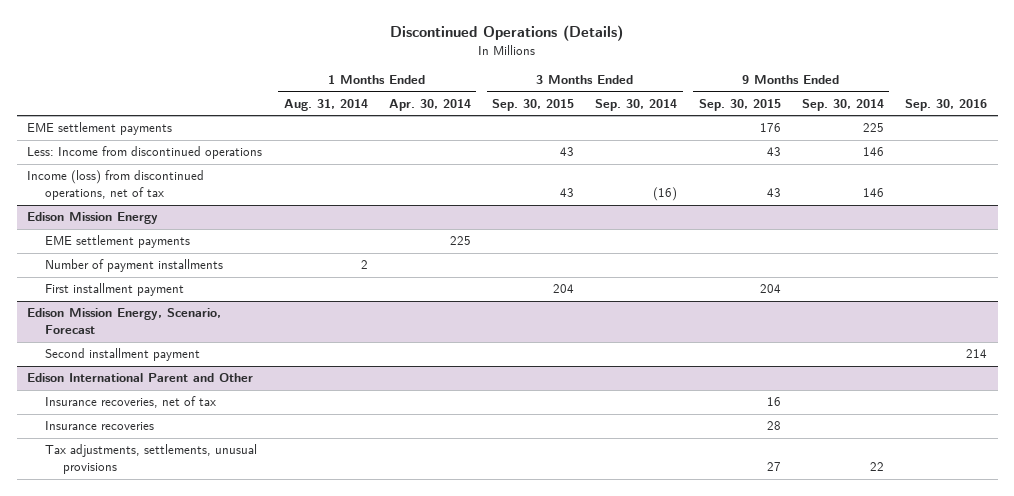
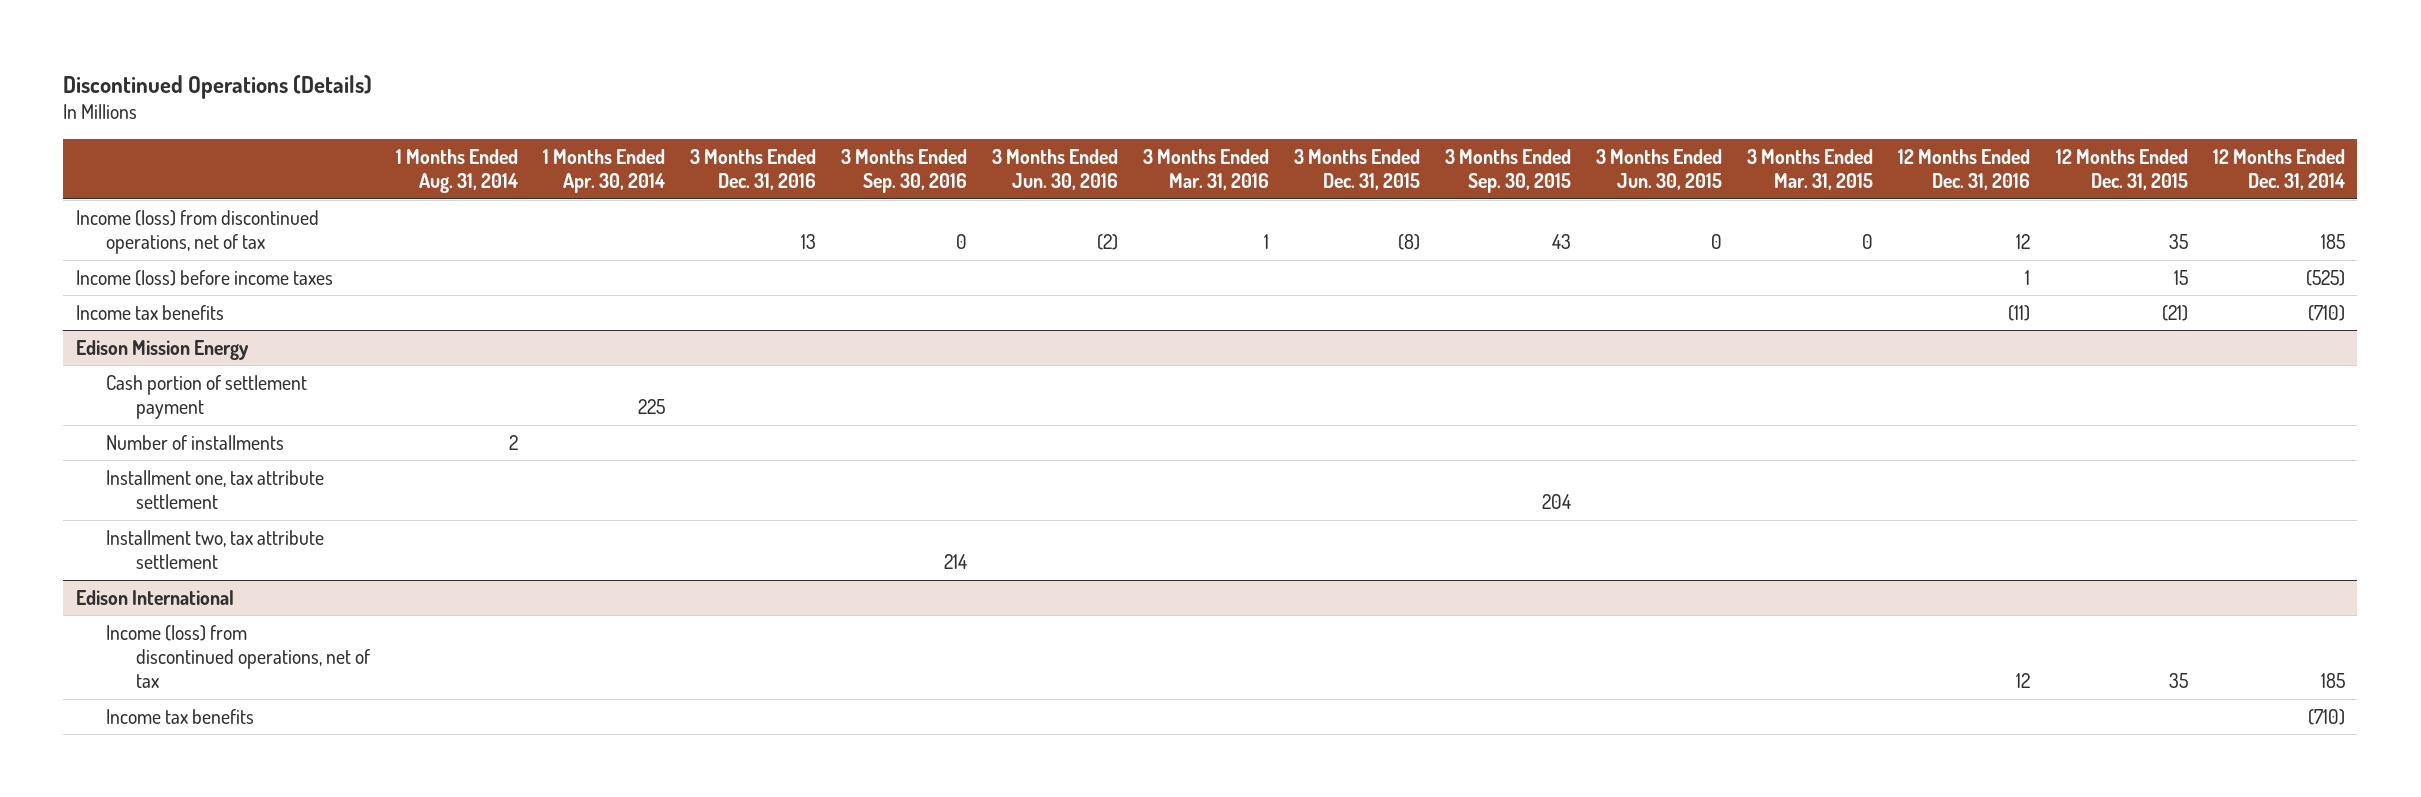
- | 1 Months Ended Aug. 31, 2014 | 1 Months Ended Apr. 30, 2014 | 3 Months Ended Sep. 30, 2015 | 3 Months Ended Sep. 30, 2014 | 9 Months Ended Sep. 30, 2015 | 9 Months Ended Sep. 30, 2014 | Sep. 30, 2016
+ | 1 Months Ended Aug. 31, 2014 | 1 Months Ended Apr. 30, 2014 | 3 Months Ended Dec. 31, 2016 | 3 Months Ended Sep. 30, 2016 | 3 Months Ended Jun. 30, 2016 | 3 Months Ended Mar. 31, 2016 | 3 Months Ended Dec. 31, 2015 | 3 Months Ended Sep. 30, 2015 | 3 Months Ended Jun. 30, 2015 | 3 Months Ended Mar. 31, 2015 | 12 Months Ended Dec. 31, 2016 | 12 Months Ended Dec. 31, 2015 | 12 Months Ended Dec. 31, 2014
- EME settlement payments | | | | | 176 | 225 |
- Less: Income from discontinued operations | | | 43 | | 43 | 146 |
+ Income (loss) before income taxes | | | | | | | | | | | 1 | 15 | (525)
+ Income tax benefits | | | | | | | | | | | (11) | (21) | (710)
@ Edison Mission Energy
- EME settlement payments | | 225 | | | | |
- Number of payment installments | 2 | | | | | |
- First installment payment | | | 204 | | 204 | |
- Edison Mission Energy, Scenario, Forecast
- Second installment payment | | | | | | | 214
- Edison International Parent and Other
- Insurance recoveries, net of tax | | | | | 16 | |
- Insurance recoveries | | | | | 28 | |
- Tax adjustments, settlements, unusual provisions | | | | | 27 | 22 |
@ Edison Mission Energy
+ Cash portion of settlement payment | | 225 | | | | | | | | | | |
+ Number of installments | 2 | | | | | | | | | | | |
+ Installment one, tax attribute settlement | | | | | | | | 204 | | | | |
+ Installment two, tax attribute settlement | | | | 214 | | | | | | | | |
+ Edison International
+ Income (loss) from discontinued operations, net of tax | | | | | | | | | | | 12 | 35 | 185
+ Income tax benefits | | | | | | | | | | | | | (710)

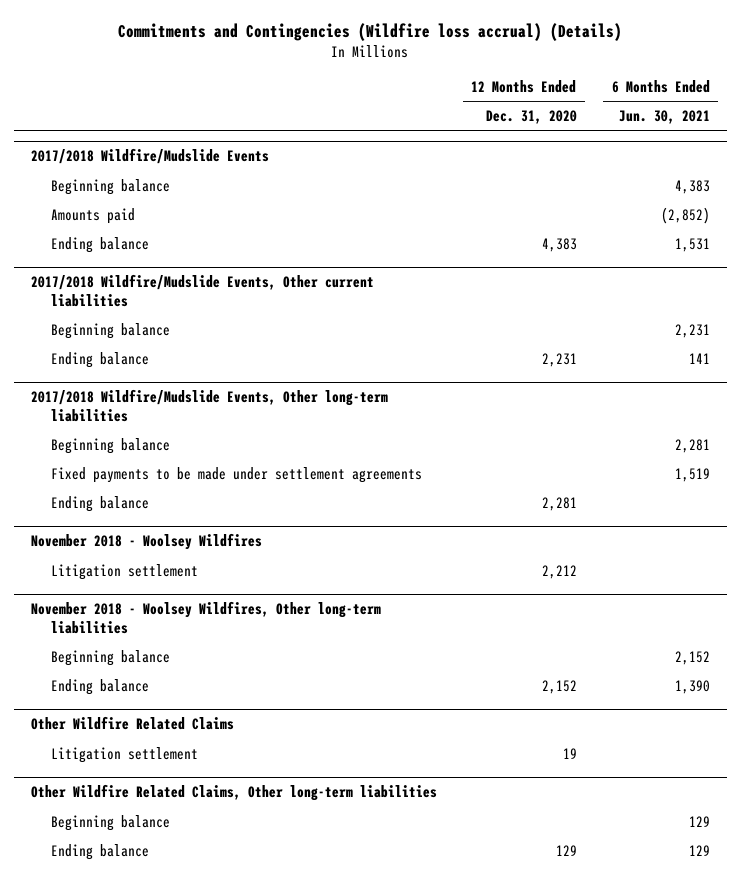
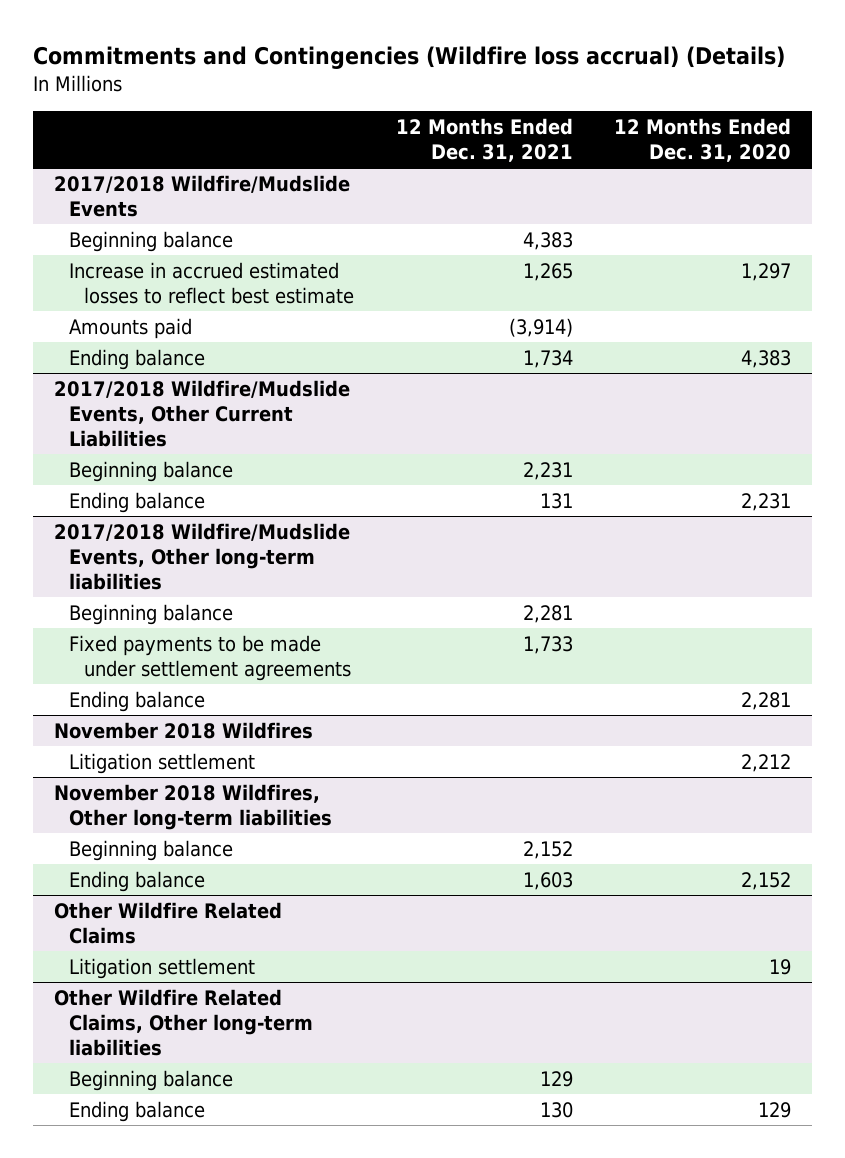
- | 12 Months Ended Dec. 31, 2020 | 6 Months Ended Jun. 30, 2021
+ | 12 Months Ended Dec. 31, 2021 | 12 Months Ended Dec. 31, 2020
@ 2017/2018 Wildfire/Mudslide Events
+ Increase in accrued estimated losses to reflect best estimate | 1,265 | 1,297
- 2017/2018 Wildfire/Mudslide Events, Other current liabilities
+ 2017/2018 Wildfire/Mudslide Events, Other Current Liabilities
- November 2018 - Woolsey Wildfires
+ November 2018 Wildfires
- November 2018 - Woolsey Wildfires, Other long-term liabilities
+ November 2018 Wildfires, Other long-term liabilities

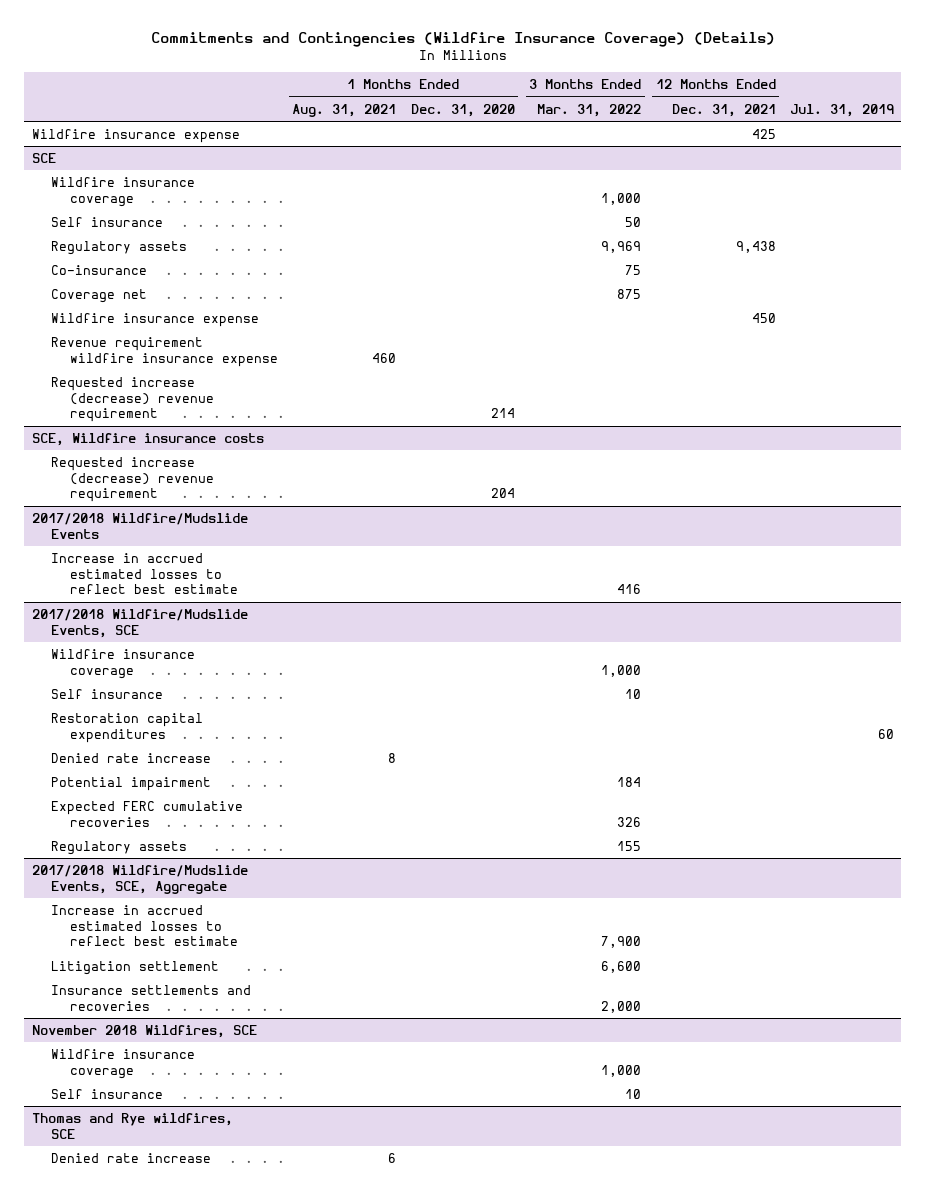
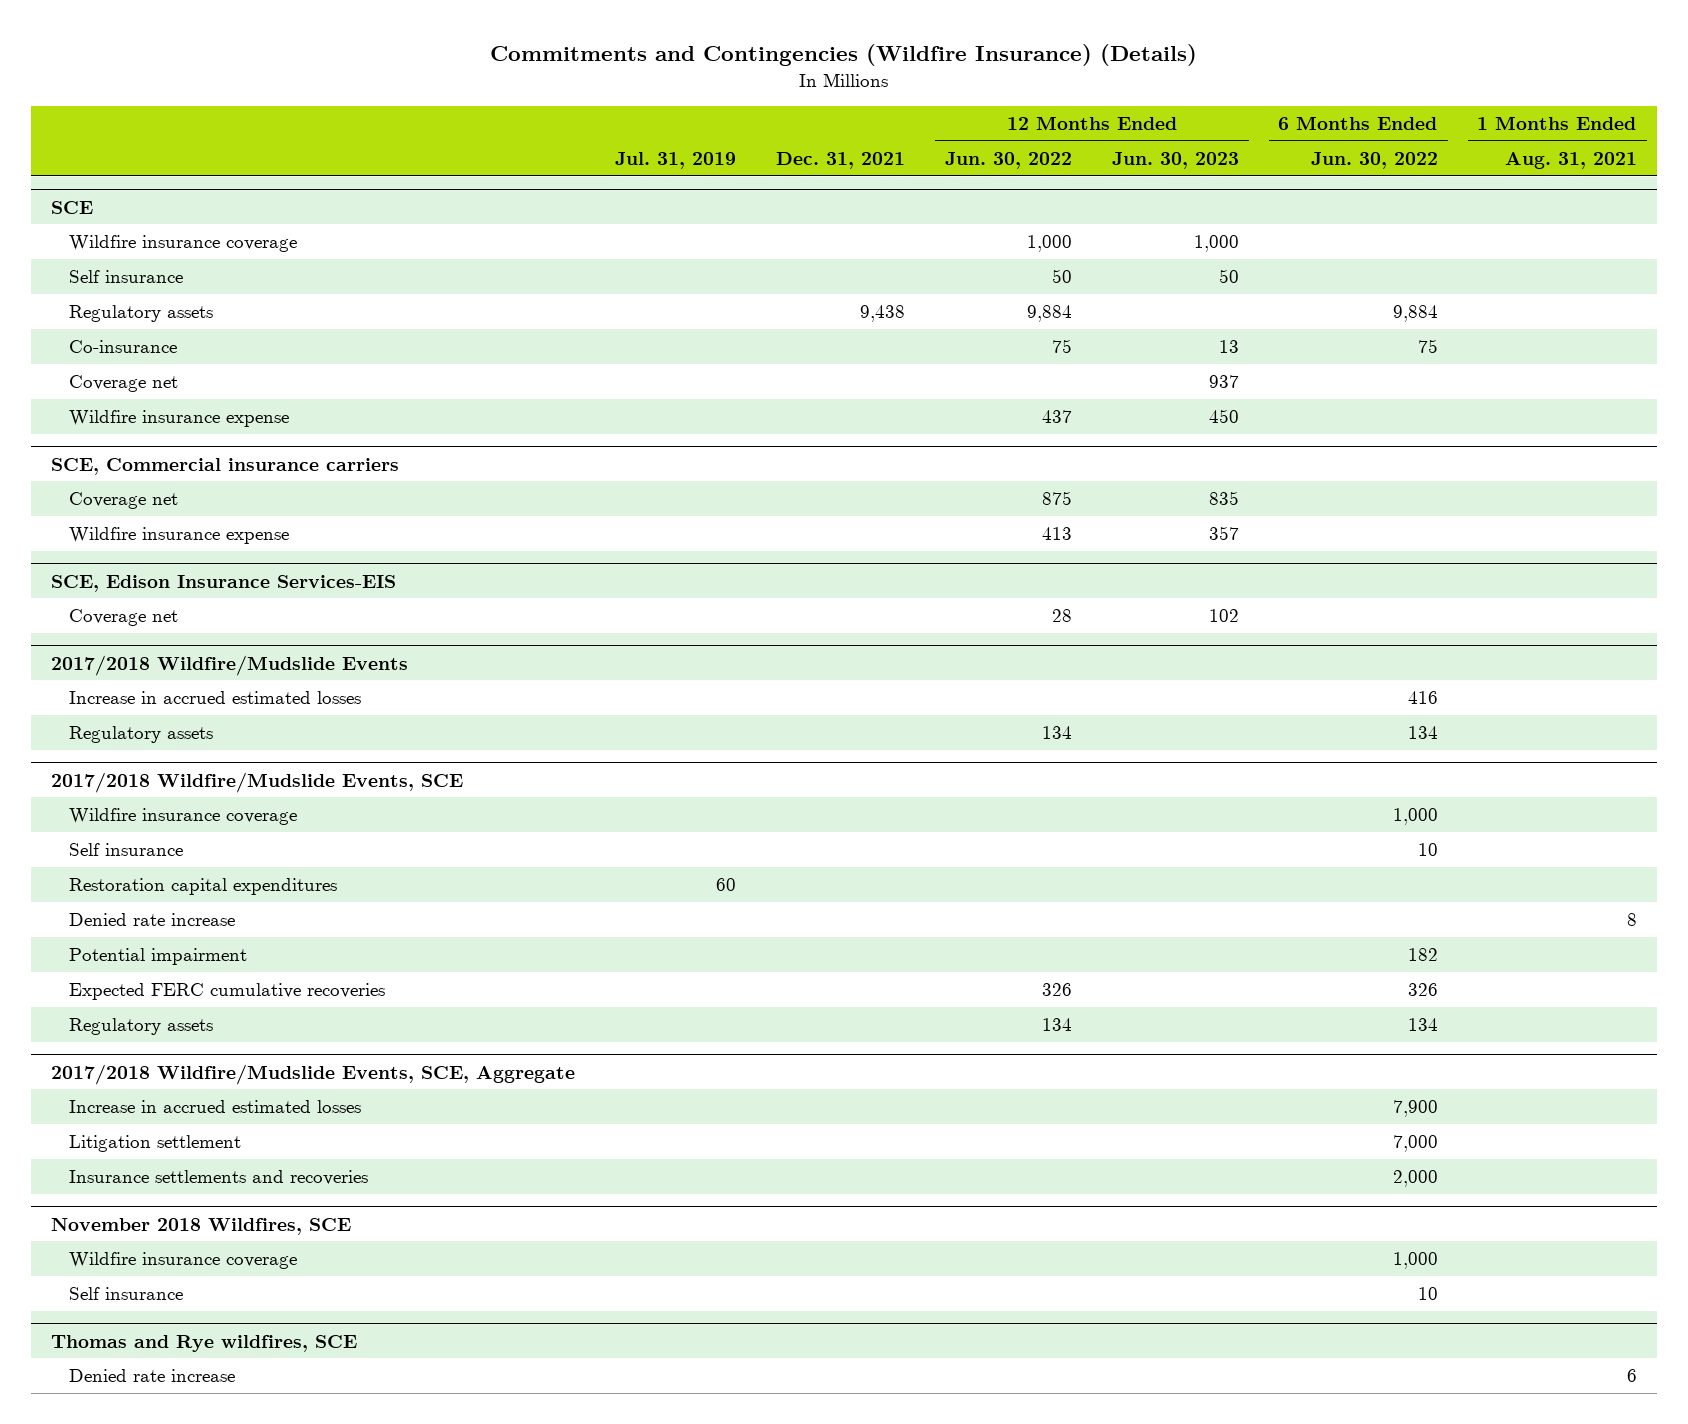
- Commitments and Contingencies (Wildfire Insurance Coverage) (Details)
+ Commitments and Contingencies (Wildfire Insurance) (Details)
- | 1 Months Ended Aug. 31, 2021 | 1 Months Ended Dec. 31, 2020 | 3 Months Ended Mar. 31, 2022 | 12 Months Ended Dec. 31, 2021 | Jul. 31, 2019
+ | Jul. 31, 2019 | Dec. 31, 2021 | 12 Months Ended Jun. 30, 2022 | 12 Months Ended Jun. 30, 2023 | 6 Months Ended Jun. 30, 2022 | 1 Months Ended Aug. 31, 2021
- Wildfire insurance expense | | | | 425 |
@ SCE
- Revenue requirement wildfire insurance expense | 460 | | | |
- Requested increase (decrease) revenue requirement | | 214 | | |
- SCE, Wildfire insurance costs
- Requested increase (decrease) revenue requirement | | 204 | | |
+ SCE, Commercial insurance carriers
+ Coverage net | | | 875 | 835 | |
+ Wildfire insurance expense | | | 413 | 357 | |
+ SCE, Edison Insurance Services-EIS
+ Coverage net | | | 28 | 102 | |
@ 2017/2018 Wildfire/Mudslide Events
- Increase in accrued estimated losses to reflect best estimate | | | 416 | |
+ Increase in accrued estimated losses | | | | | 416 |
+ Regulatory assets | | | 134 | | 134 |
@ 2017/2018 Wildfire/Mudslide Events, SCE, Aggregate
- Increase in accrued estimated losses to reflect best estimate | | | 7,900 | |
+ Increase in accrued estimated losses | | | | | 7,900 |

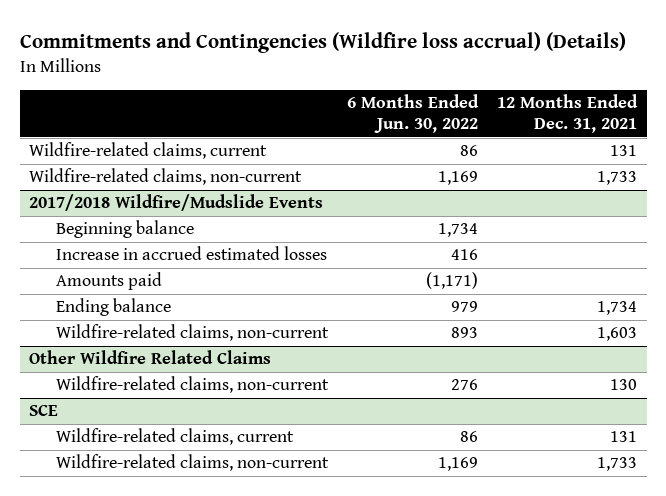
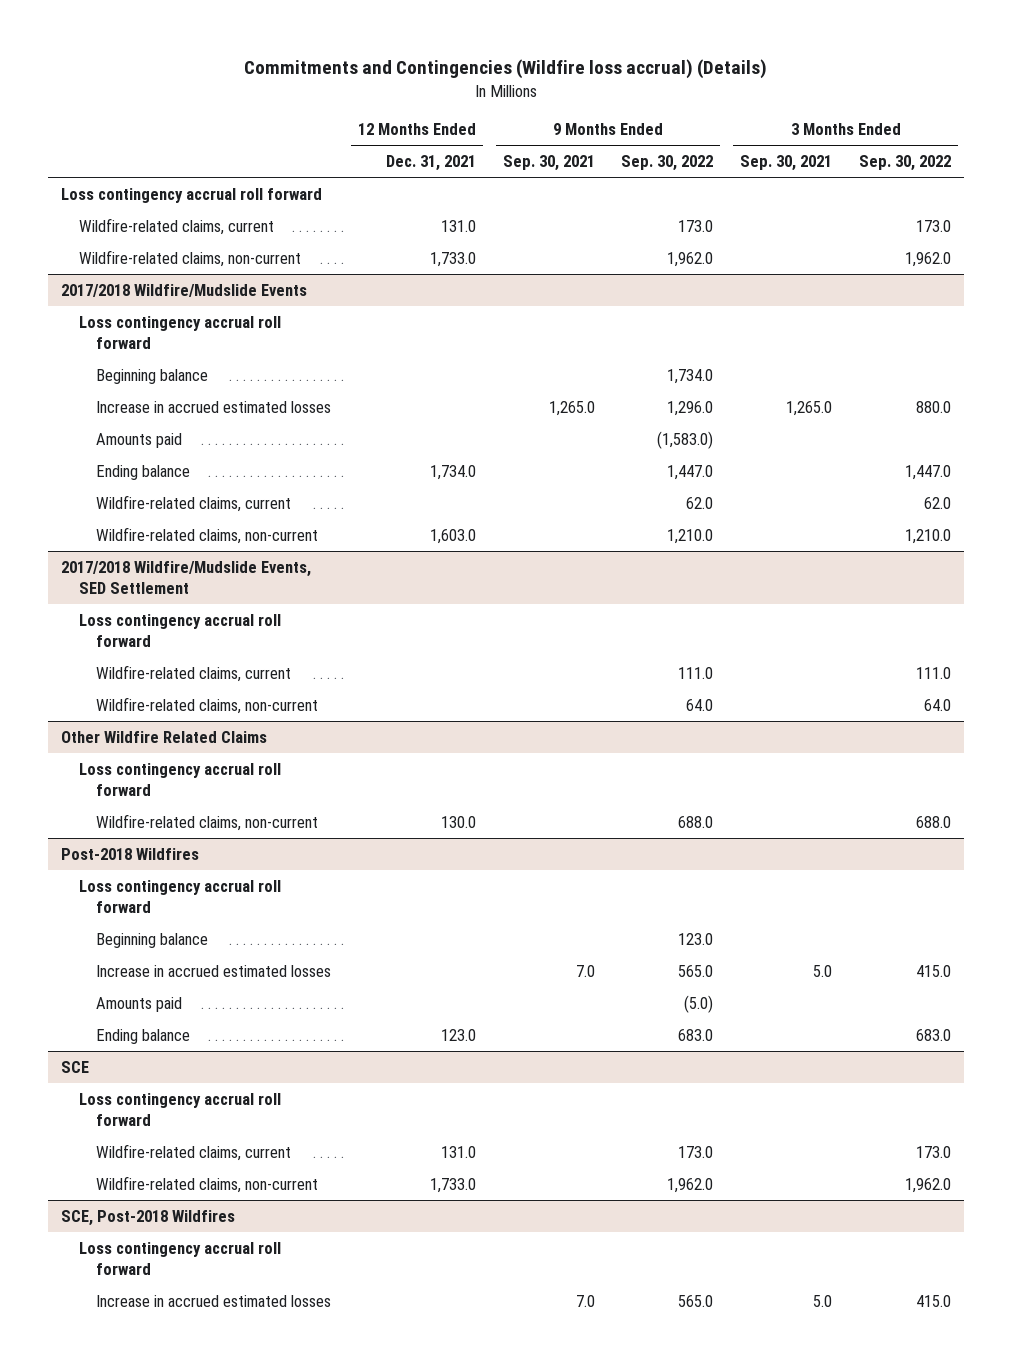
- | 6 Months Ended Jun. 30, 2022 | 12 Months Ended Dec. 31, 2021
+ | 12 Months Ended Dec. 31, 2021 | 9 Months Ended Sep. 30, 2021 | 9 Months Ended Sep. 30, 2022 | 3 Months Ended Sep. 30, 2021 | 3 Months Ended Sep. 30, 2022
- Wildfire-related claims, current | 86 | 131
- Wildfire-related claims, non-current | 1,169 | 1,733
+ Loss contingency accrual roll forward
+ Wildfire-related claims, current | 131.0 | | 173.0 | | 173.0
+ Wildfire-related claims, non-current | 1,733.0 | | 1,962.0 | | 1,962.0
@ 2017/2018 Wildfire/Mudslide Events
+ Loss contingency accrual roll forward
- Ending balance | 979 | 1,734
- Wildfire-related claims, non-current | 893 | 1,603
+ Ending balance | 1,734.0 | | 1,447.0 | | 1,447.0
+ Wildfire-related claims, current | | | 62.0 | | 62.0
+ Wildfire-related claims, non-current | 1,603.0 | | 1,210.0 | | 1,210.0
+ 2017/2018 Wildfire/Mudslide Events, SED Settlement
+ Loss contingency accrual roll forward
+ Wildfire-related claims, current | | | 111.0 | | 111.0
+ Wildfire-related claims, non-current | | | 64.0 | | 64.0
@ Other Wildfire Related Claims
- Wildfire-related claims, non-current | 276 | 130
+ Loss contingency accrual roll forward
+ Wildfire-related claims, non-current | 130.0 | | 688.0 | | 688.0
+ Post-2018 Wildfires
+ Loss contingency accrual roll forward
+ Beginning balance | | | 123.0 | |
+ Increase in accrued estimated losses | | 7.0 | 565.0 | 5.0 | 415.0
+ Amounts paid | | | (5.0) | |
+ Ending balance | 123.0 | | 683.0 | | 683.0
@ SCE
- Wildfire-related claims, current | 86 | 131
- Wildfire-related claims, non-current | 1,169 | 1,733
+ Loss contingency accrual roll forward
+ Wildfire-related claims, current | 131.0 | | 173.0 | | 173.0
+ Wildfire-related claims, non-current | 1,733.0 | | 1,962.0 | | 1,962.0
+ SCE, Post-2018 Wildfires
+ Loss contingency accrual roll forward
+ Increase in accrued estimated losses | | 7.0 | 565.0 | 5.0 | 415.0

